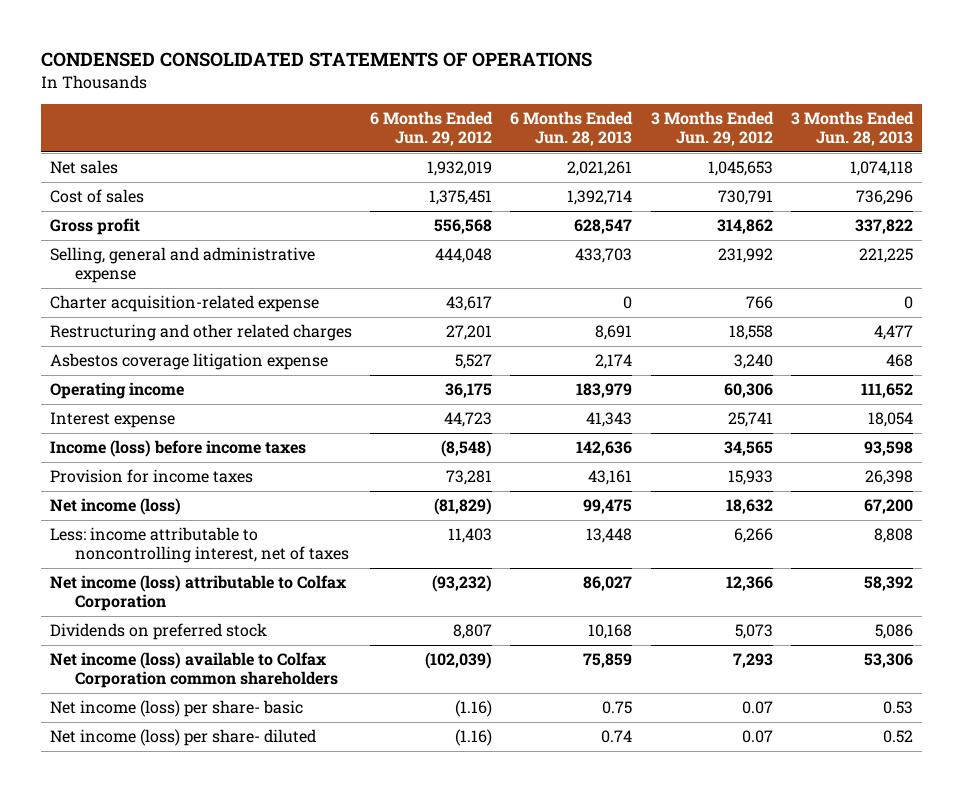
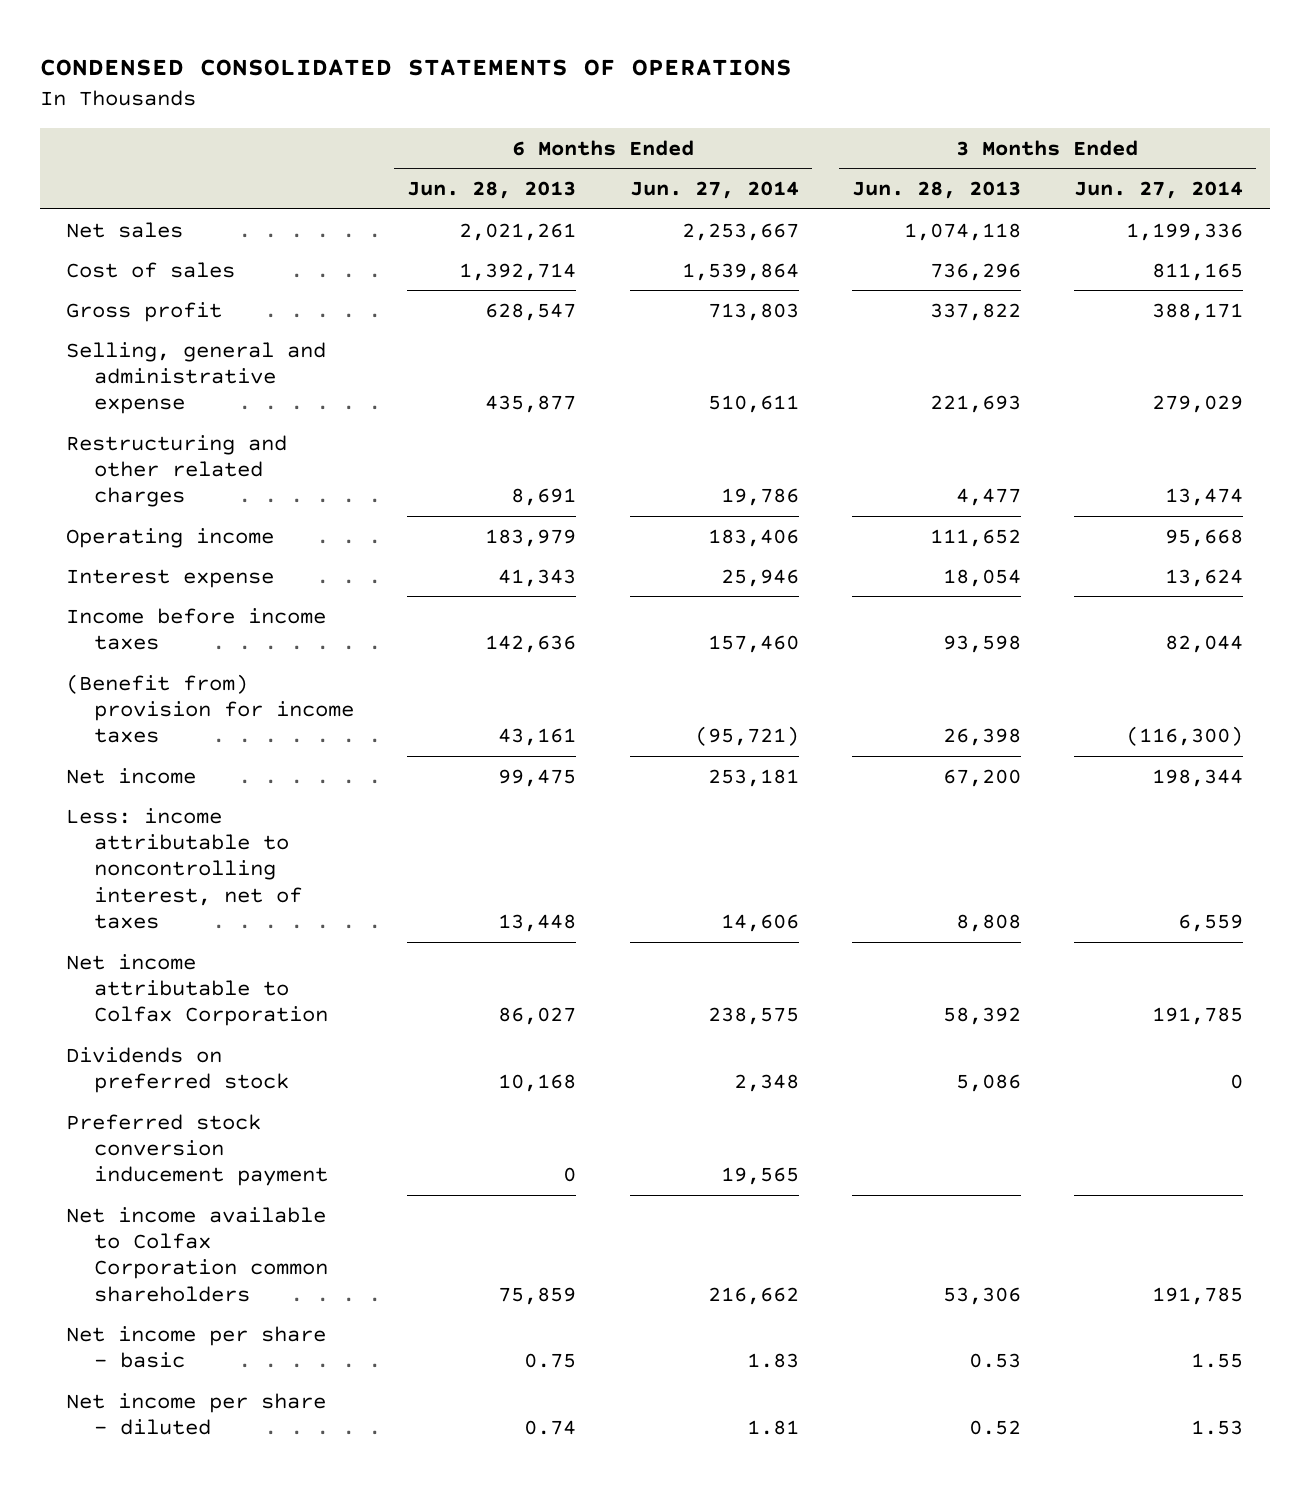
- | 6 Months Ended Jun. 29, 2012 | 6 Months Ended Jun. 28, 2013 | 3 Months Ended Jun. 29, 2012 | 3 Months Ended Jun. 28, 2013
+ | 6 Months Ended Jun. 28, 2013 | 6 Months Ended Jun. 27, 2014 | 3 Months Ended Jun. 28, 2013 | 3 Months Ended Jun. 27, 2014
- Selling, general and administrative expense | 444,048 | 433,703 | 231,992 | 221,225
- Charter acquisition-related expense | 43,617 | 0 | 766 | 0
+ Selling, general and administrative expense | 435,877 | 510,611 | 221,693 | 279,029
- Asbestos coverage litigation expense | 5,527 | 2,174 | 3,240 | 468
- Income (loss) before income taxes | (8,548) | 142,636 | 34,565 | 93,598
- Provision for income taxes | 73,281 | 43,161 | 15,933 | 26,398
- Net income (loss) | (81,829) | 99,475 | 18,632 | 67,200
+ Income before income taxes | 142,636 | 157,460 | 93,598 | 82,044
+ (Benefit from) provision for income taxes | 43,161 | (95,721) | 26,398 | (116,300)
+ Net income | 99,475 | 253,181 | 67,200 | 198,344
- Net income (loss) attributable to Colfax Corporation | (93,232) | 86,027 | 12,366 | 58,392
+ Net income attributable to Colfax Corporation | 86,027 | 238,575 | 58,392 | 191,785
- Net income (loss) available to Colfax Corporation common shareholders | (102,039) | 75,859 | 7,293 | 53,306
- Net income (loss) per share- basic | (1.16) | 0.75 | 0.07 | 0.53
- Net income (loss) per share- diluted | (1.16) | 0.74 | 0.07 | 0.52
+ Preferred stock conversion inducement payment | 0 | 19,565 | |
+ Net income available to Colfax Corporation common shareholders | 75,859 | 216,662 | 53,306 | 191,785
+ Net income per share - basic | 0.75 | 1.83 | 0.53 | 1.55
+ Net income per share - diluted | 0.74 | 1.81 | 0.52 | 1.53

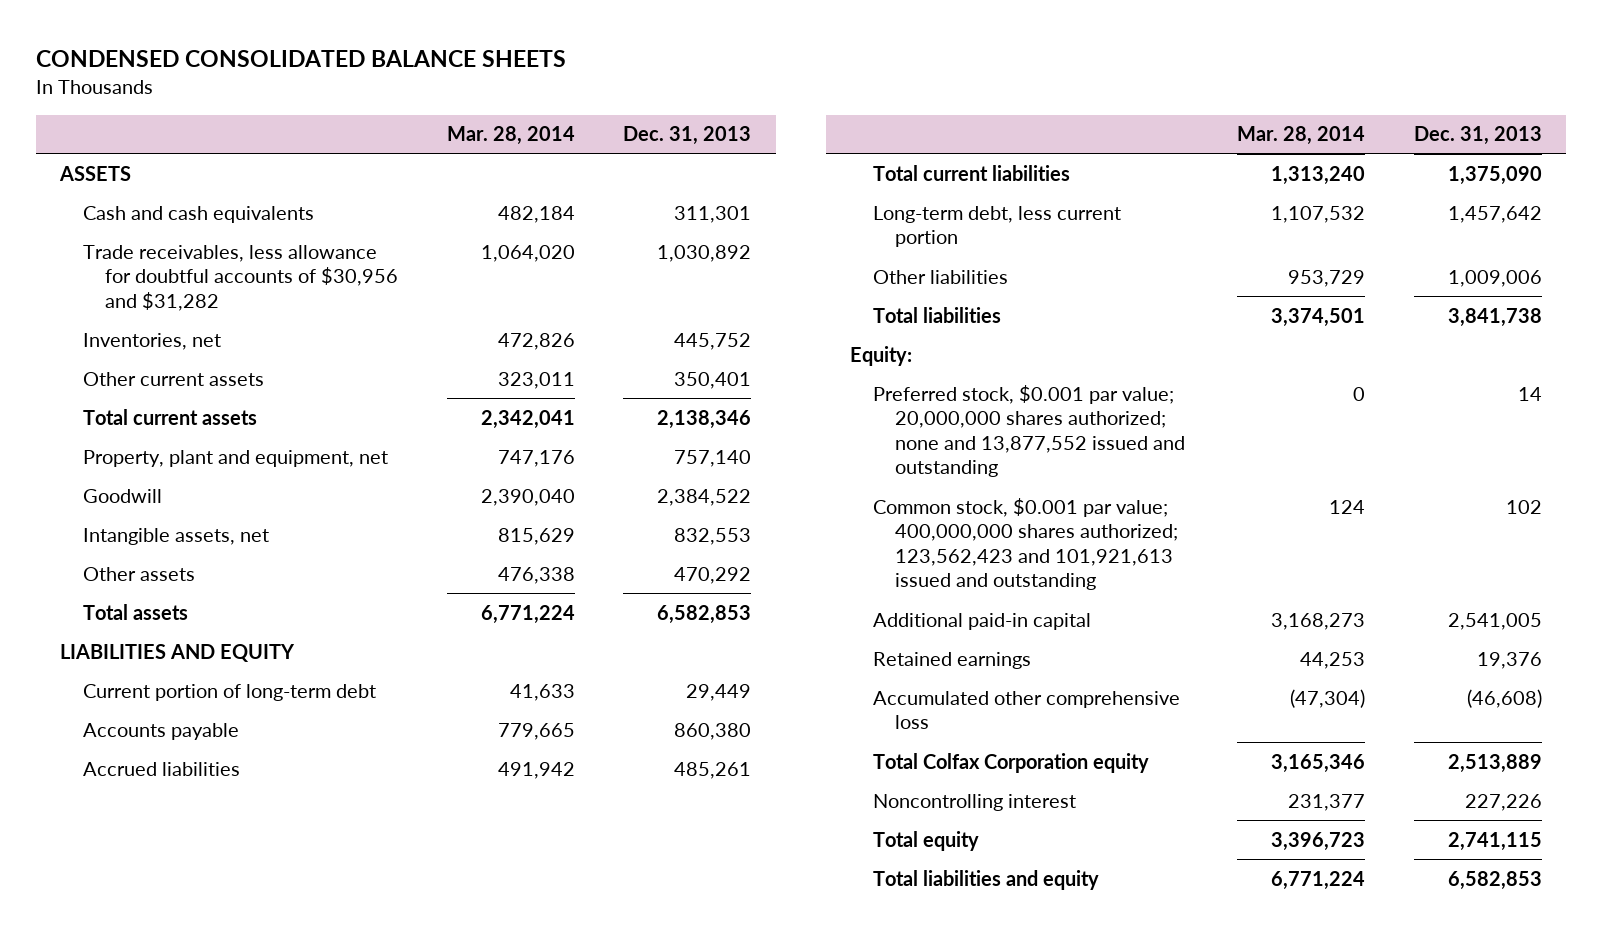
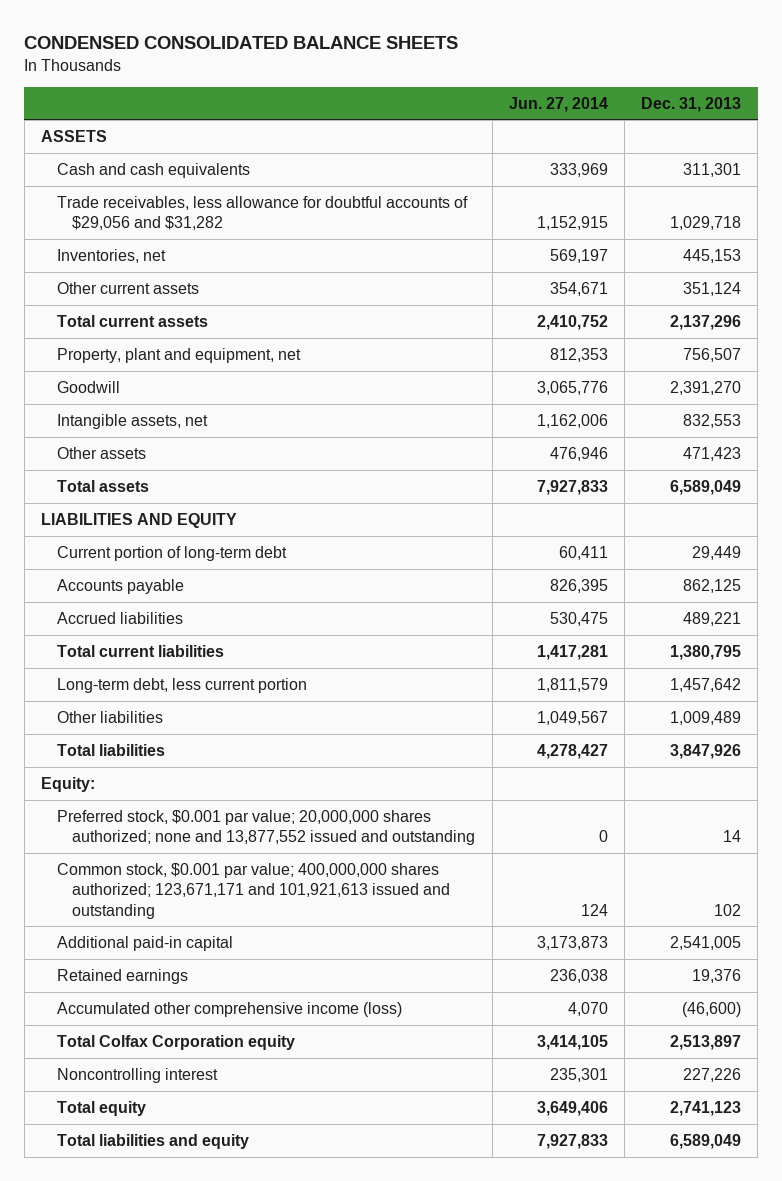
- | Mar. 28, 2014 | Dec. 31, 2013
+ | Jun. 27, 2014 | Dec. 31, 2013
- Trade receivables, less allowance for doubtful accounts of $30,956 and $31,282 | 1,064,020 | 1,030,892
- Inventories, net | 472,826 | 445,752
- Other current assets | 323,011 | 350,401
- Total current assets | 2,342,041 | 2,138,346
- Property, plant and equipment, net | 747,176 | 757,140
- Goodwill | 2,390,040 | 2,384,522
+ Trade receivables, less allowance for doubtful accounts of $29,056 and $31,282 | 1,152,915 | 1,029,718
+ Inventories, net | 569,197 | 445,153
+ Other current assets | 354,671 | 351,124
+ Total current assets | 2,410,752 | 2,137,296
+ Property, plant and equipment, net | 812,353 | 756,507
+ Goodwill | 3,065,776 | 2,391,270
- Other assets | 476,338 | 470,292
- Total assets | 6,771,224 | 6,582,853
+ Other assets | 476,946 | 471,423
+ Total assets | 7,927,833 | 6,589,049
- Accounts payable | 779,665 | 860,380
- Accrued liabilities | 491,942 | 485,261
- Total current liabilities | 1,313,240 | 1,375,090
+ Accounts payable | 826,395 | 862,125
+ Accrued liabilities | 530,475 | 489,221
+ Total current liabilities | 1,417,281 | 1,380,795
- Other liabilities | 953,729 | 1,009,006
- Total liabilities | 3,374,501 | 3,841,738
+ Other liabilities | 1,049,567 | 1,009,489
+ Total liabilities | 4,278,427 | 3,847,926
- Common stock, $0.001 par value; 400,000,000 shares authorized; 123,562,423 and 101,921,613 issued and outstanding | 124 | 102
+ Common stock, $0.001 par value; 400,000,000 shares authorized; 123,671,171 and 101,921,613 issued and outstanding | 124 | 102
- Accumulated other comprehensive loss | (47,304) | (46,608)
- Total Colfax Corporation equity | 3,165,346 | 2,513,889
+ Accumulated other comprehensive income (loss) | 4,070 | (46,600)
+ Total Colfax Corporation equity | 3,414,105 | 2,513,897
- Total equity | 3,396,723 | 2,741,115
- Total liabilities and equity | 6,771,224 | 6,582,853
+ Total equity | 3,649,406 | 2,741,123
+ Total liabilities and equity | 7,927,833 | 6,589,049

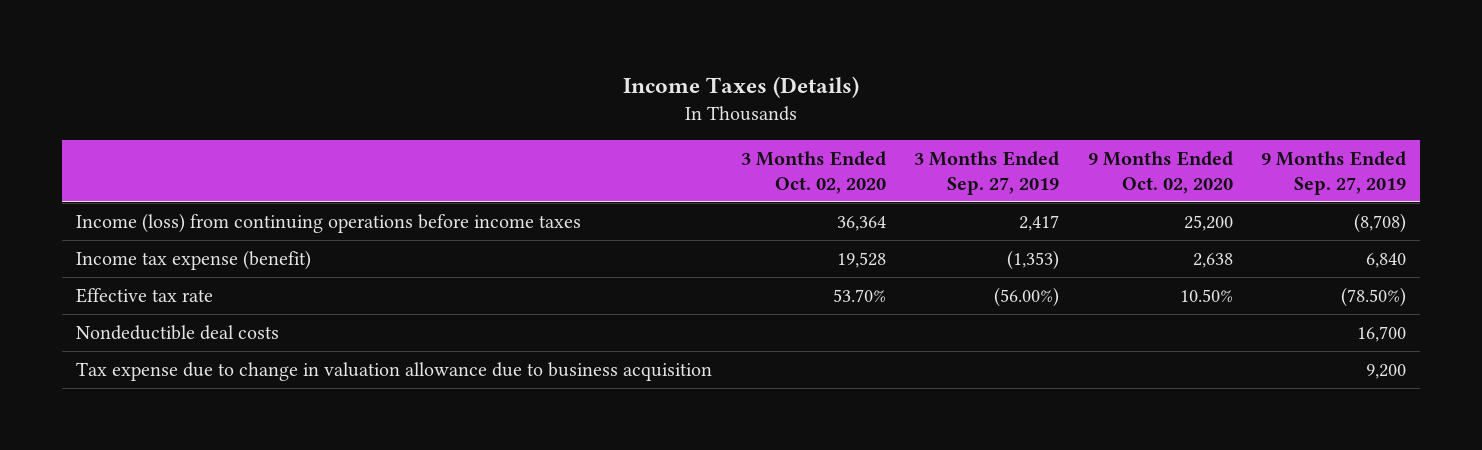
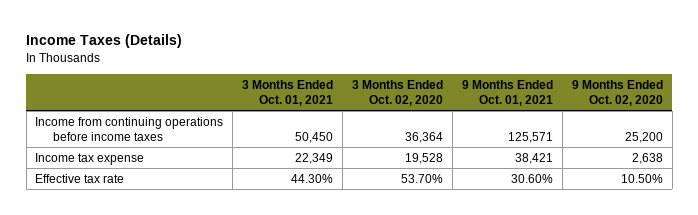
- | 3 Months Ended Oct. 02, 2020 | 3 Months Ended Sep. 27, 2019 | 9 Months Ended Oct. 02, 2020 | 9 Months Ended Sep. 27, 2019
+ | 3 Months Ended Oct. 01, 2021 | 3 Months Ended Oct. 02, 2020 | 9 Months Ended Oct. 01, 2021 | 9 Months Ended Oct. 02, 2020
- Income (loss) from continuing operations before income taxes | 36,364 | 2,417 | 25,200 | (8,708)
- Income tax expense (benefit) | 19,528 | (1,353) | 2,638 | 6,840
+ Income from continuing operations before income taxes | 50,450 | 36,364 | 125,571 | 25,200
+ Income tax expense | 22,349 | 19,528 | 38,421 | 2,638
- Nondeductible deal costs | | | | 16,700
- Tax expense due to change in valuation allowance due to business acquisition | | | | 9,200

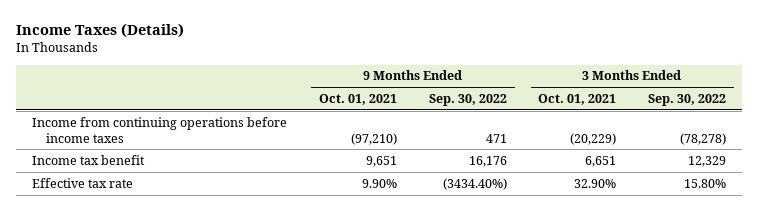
- | 3 Months Ended Oct. 01, 2021 | 3 Months Ended Oct. 02, 2020 | 9 Months Ended Oct. 01, 2021 | 9 Months Ended Oct. 02, 2020
+ | 9 Months Ended Oct. 01, 2021 | 9 Months Ended Sep. 30, 2022 | 3 Months Ended Oct. 01, 2021 | 3 Months Ended Sep. 30, 2022
- Income from continuing operations before income taxes | 50,450 | 36,364 | 125,571 | 25,200
- Income tax expense | 22,349 | 19,528 | 38,421 | 2,638
- Effective tax rate | 44.30% | 53.70% | 30.60% | 10.50%
+ Income from continuing operations before income taxes | (97,210) | 471 | (20,229) | (78,278)
+ Income tax benefit | 9,651 | 16,176 | 6,651 | 12,329
+ Effective tax rate | 9.90% | (3434.40%) | 32.90% | 15.80%

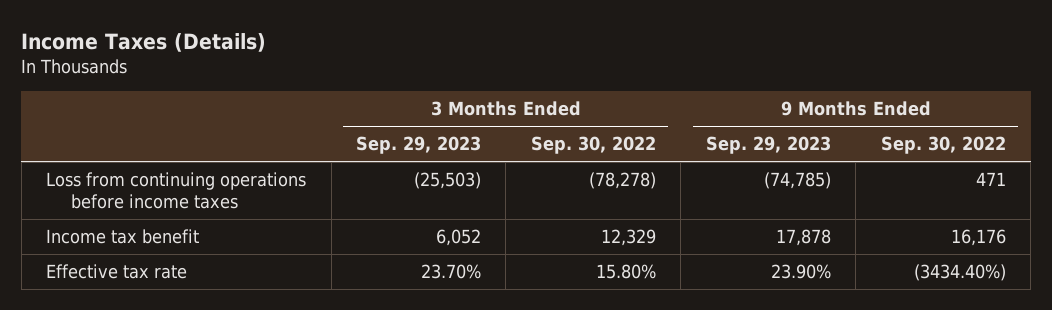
- | 9 Months Ended Oct. 01, 2021 | 9 Months Ended Sep. 30, 2022 | 3 Months Ended Oct. 01, 2021 | 3 Months Ended Sep. 30, 2022
+ | 3 Months Ended Sep. 29, 2023 | 3 Months Ended Sep. 30, 2022 | 9 Months Ended Sep. 29, 2023 | 9 Months Ended Sep. 30, 2022
- Income from continuing operations before income taxes | (97,210) | 471 | (20,229) | (78,278)
+ Loss from continuing operations before income taxes | (25,503) | (78,278) | (74,785) | 471

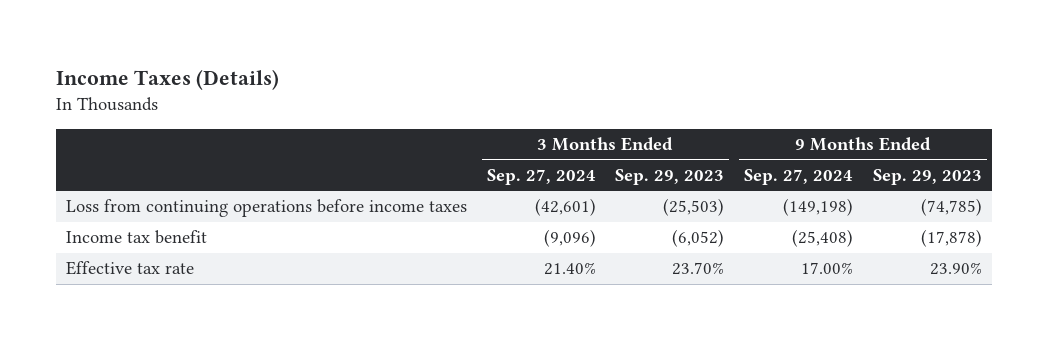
- | 3 Months Ended Sep. 29, 2023 | 3 Months Ended Sep. 30, 2022 | 9 Months Ended Sep. 29, 2023 | 9 Months Ended Sep. 30, 2022
+ | 3 Months Ended Sep. 27, 2024 | 3 Months Ended Sep. 29, 2023 | 9 Months Ended Sep. 27, 2024 | 9 Months Ended Sep. 29, 2023
- Income tax benefit | 6,052 | 12,329 | 17,878 | 16,176
+ Income tax benefit | (9,096) | (6,052) | (25,408) | (17,878)

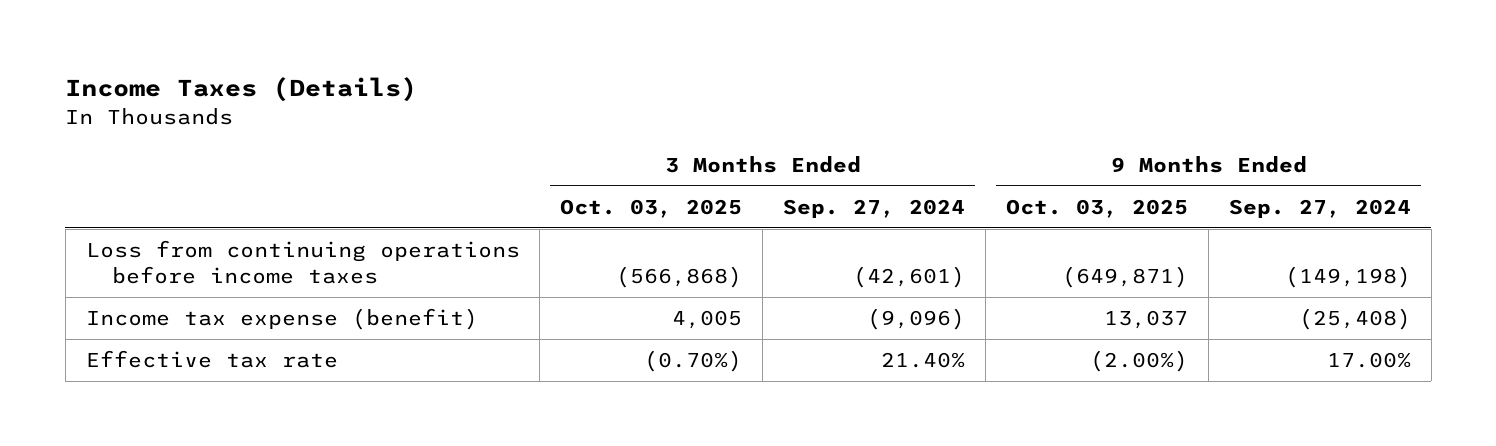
- | 3 Months Ended Sep. 27, 2024 | 3 Months Ended Sep. 29, 2023 | 9 Months Ended Sep. 27, 2024 | 9 Months Ended Sep. 29, 2023
+ | 3 Months Ended Oct. 03, 2025 | 3 Months Ended Sep. 27, 2024 | 9 Months Ended Oct. 03, 2025 | 9 Months Ended Sep. 27, 2024
- Income tax benefit | (9,096) | (6,052) | (25,408) | (17,878)
+ Income tax expense (benefit) | 4,005 | (9,096) | 13,037 | (25,408)

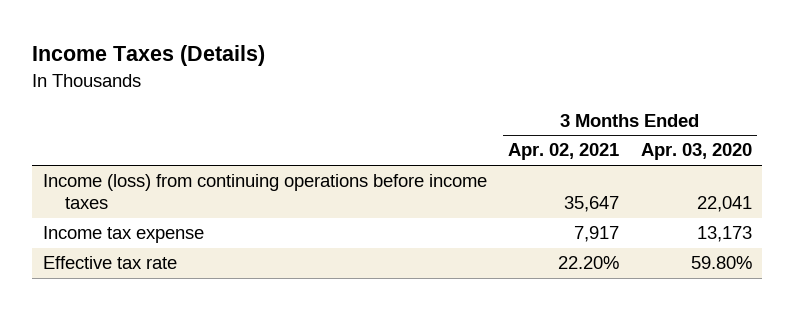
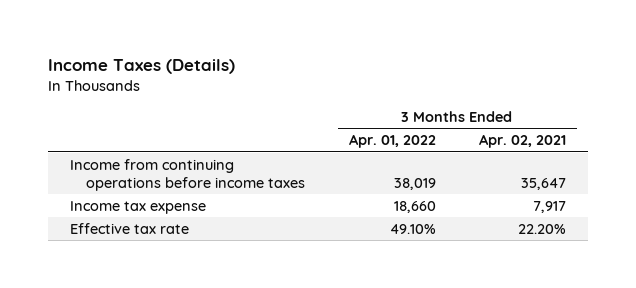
- | 3 Months Ended Apr. 02, 2021 | 3 Months Ended Apr. 03, 2020
+ | 3 Months Ended Apr. 01, 2022 | 3 Months Ended Apr. 02, 2021
- Income (loss) from continuing operations before income taxes | 35,647 | 22,041
+ Income from continuing operations before income taxes | 38,019 | 35,647

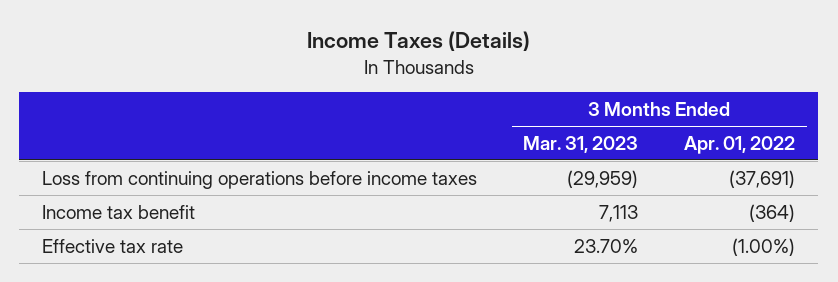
- | 3 Months Ended Apr. 01, 2022 | 3 Months Ended Apr. 02, 2021
+ | 3 Months Ended Mar. 31, 2023 | 3 Months Ended Apr. 01, 2022
- Income from continuing operations before income taxes | 38,019 | 35,647
- Income tax expense | 18,660 | 7,917
- Effective tax rate | 49.10% | 22.20%
+ Loss from continuing operations before income taxes | (29,959) | (37,691)
+ Income tax benefit | 7,113 | (364)
+ Effective tax rate | 23.70% | (1.00%)

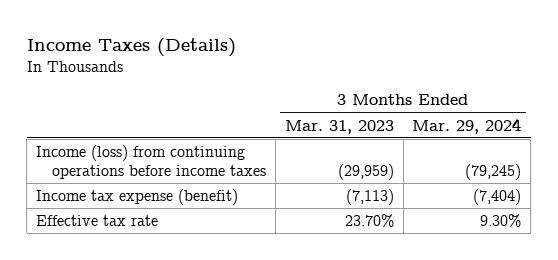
- | 3 Months Ended Mar. 31, 2023 | 3 Months Ended Apr. 01, 2022
+ | 3 Months Ended Mar. 31, 2023 | 3 Months Ended Mar. 29, 2024
- Loss from continuing operations before income taxes | (29,959) | (37,691)
- Income tax benefit | 7,113 | (364)
+ Income (loss) from continuing operations before income taxes | (29,959) | (79,245)
+ Income tax expense (benefit) | (7,113) | (7,404)

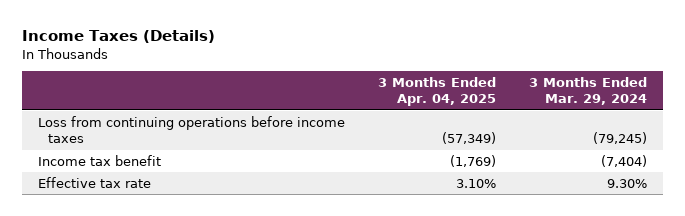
- | 3 Months Ended Mar. 31, 2023 | 3 Months Ended Mar. 29, 2024
+ | 3 Months Ended Apr. 04, 2025 | 3 Months Ended Mar. 29, 2024
- Income (loss) from continuing operations before income taxes | (29,959) | (79,245)
- Income tax expense (benefit) | (7,113) | (7,404)
+ Loss from continuing operations before income taxes | (57,349) | (79,245)
+ Income tax benefit | (1,769) | (7,404)

